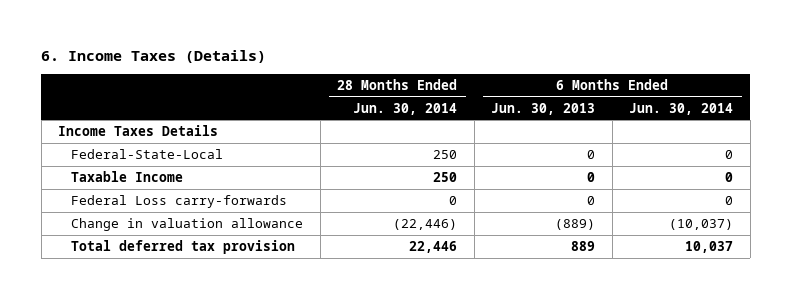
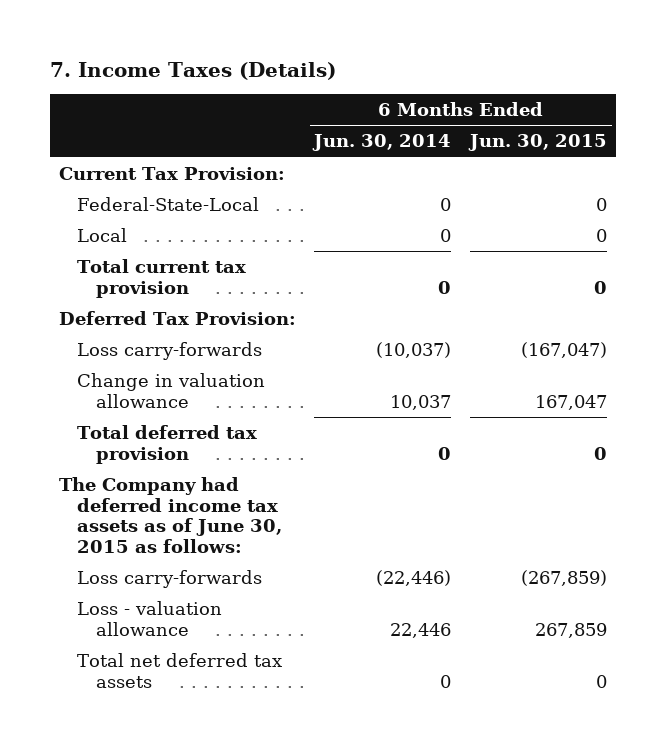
- 6. Income Taxes (Details)
+ 7. Income Taxes (Details)
- | 28 Months Ended Jun. 30, 2014 | 6 Months Ended Jun. 30, 2013 | 6 Months Ended Jun. 30, 2014
+ | 6 Months Ended Jun. 30, 2014 | 6 Months Ended Jun. 30, 2015
- Income Taxes Details
+ Current Tax Provision:
- Taxable Income | 250 | 0 | 0
- Federal Loss carry-forwards | 0 | 0 | 0
- Change in valuation allowance | (22,446) | (889) | (10,037)
- Total deferred tax provision | 22,446 | 889 | 10,037
+ Local | 0 | 0
+ Total current tax provision | 0 | 0
+ Deferred Tax Provision:
+ Loss carry-forwards | (10,037) | (167,047)
+ Change in valuation allowance | 10,037 | 167,047
+ Total deferred tax provision | 0 | 0
+ The Company had deferred income tax assets as of June 30, 2015 as follows:
+ Loss carry-forwards | (22,446) | (267,859)
+ Loss - valuation allowance | 22,446 | 267,859
+ Total net deferred tax assets | 0 | 0

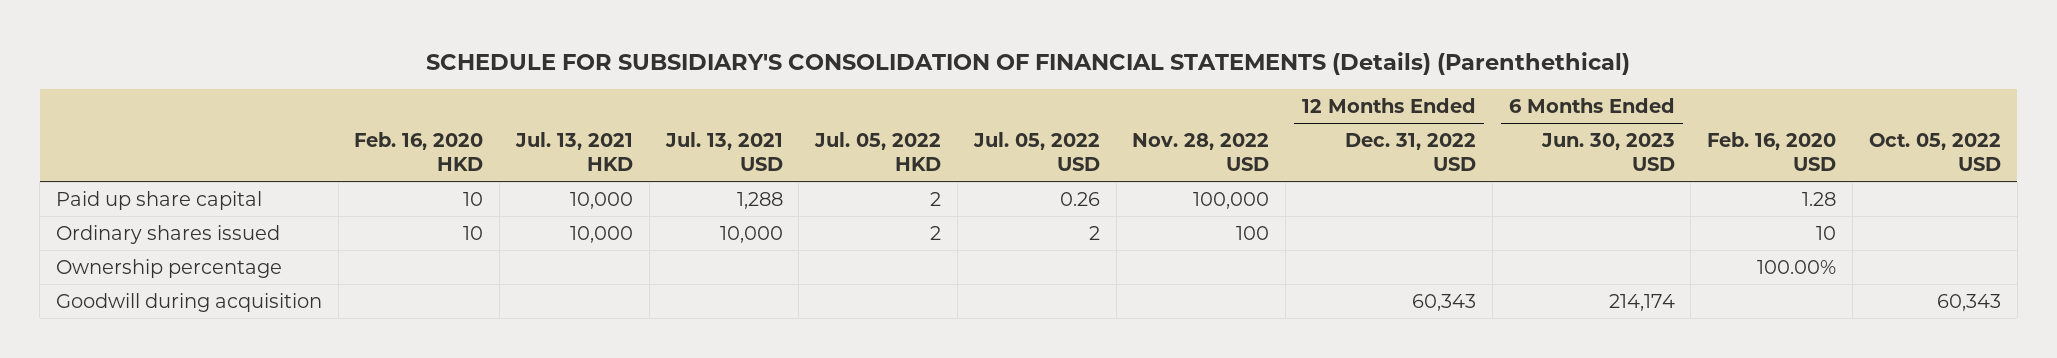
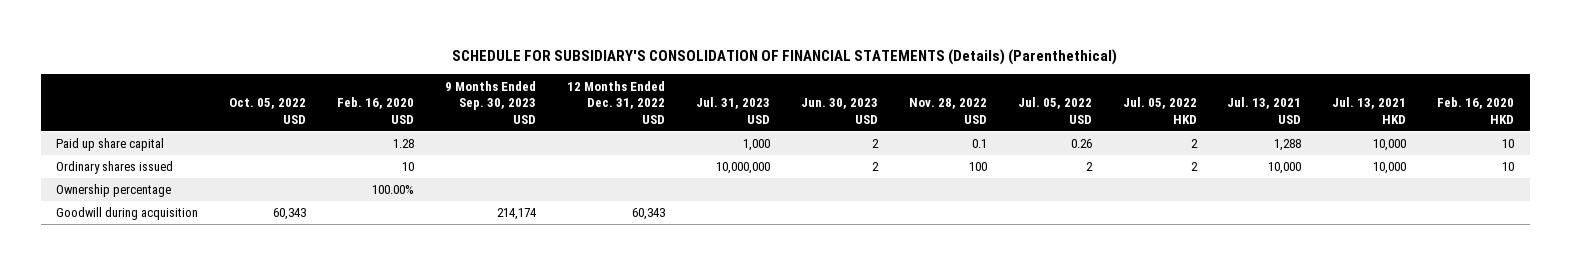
- | Feb. 16, 2020 HKD | Jul. 13, 2021 HKD | Jul. 13, 2021 USD | Jul. 05, 2022 HKD | Jul. 05, 2022 USD | Nov. 28, 2022 USD | 12 Months Ended Dec. 31, 2022 USD | 6 Months Ended Jun. 30, 2023 USD | Feb. 16, 2020 USD | Oct. 05, 2022 USD
+ | Oct. 05, 2022 USD | Feb. 16, 2020 USD | 9 Months Ended Sep. 30, 2023 USD | 12 Months Ended Dec. 31, 2022 USD | Jul. 31, 2023 USD | Jun. 30, 2023 USD | Nov. 28, 2022 USD | Jul. 05, 2022 USD | Jul. 05, 2022 HKD | Jul. 13, 2021 USD | Jul. 13, 2021 HKD | Feb. 16, 2020 HKD
- Paid up share capital | 10 | 10,000 | 1,288 | 2 | 0.26 | 100,000 | | | 1.28 |
+ Paid up share capital | | 1.28 | | | 1,000 | 2 | 0.1 | 0.26 | 2 | 1,288 | 10,000 | 10

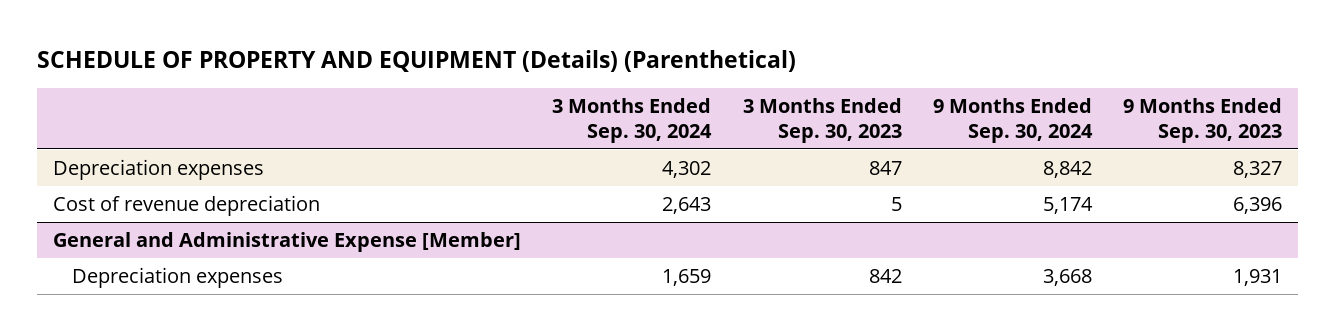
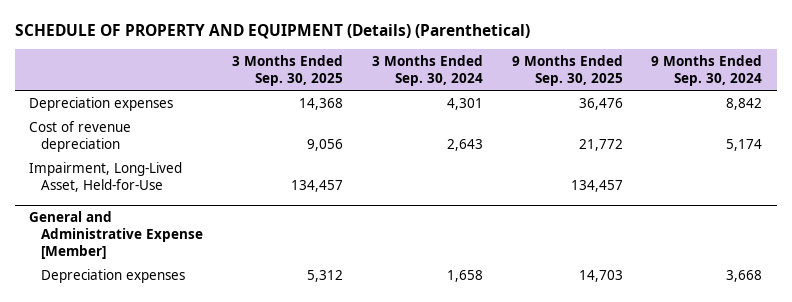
- | 3 Months Ended Sep. 30, 2024 | 3 Months Ended Sep. 30, 2023 | 9 Months Ended Sep. 30, 2024 | 9 Months Ended Sep. 30, 2023
+ | 3 Months Ended Sep. 30, 2025 | 3 Months Ended Sep. 30, 2024 | 9 Months Ended Sep. 30, 2025 | 9 Months Ended Sep. 30, 2024
- Depreciation expenses | 4,302 | 847 | 8,842 | 8,327
+ Depreciation expenses | 14,368 | 4,301 | 36,476 | 8,842
+ Impairment, Long-Lived Asset, Held-for-Use | 134,457 | | 134,457 |
@ General and Administrative Expense [Member]
- Depreciation expenses | 1,659 | 842 | 3,668 | 1,931
+ Depreciation expenses | 5,312 | 1,658 | 14,703 | 3,668

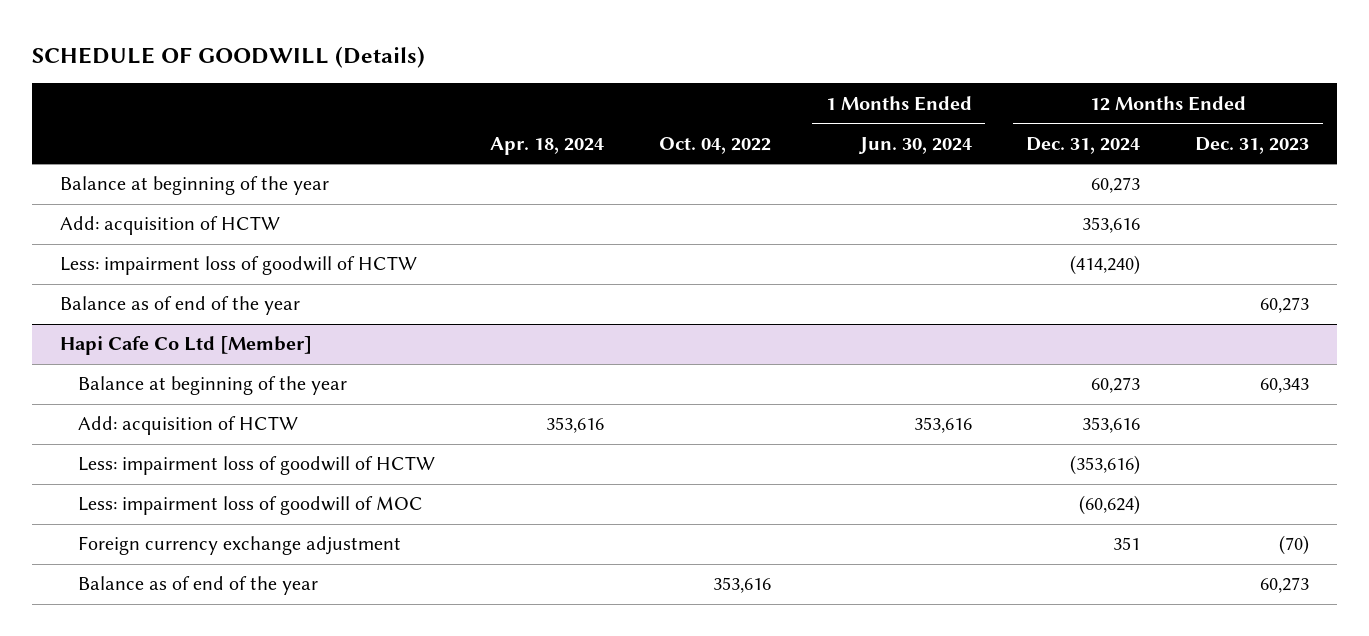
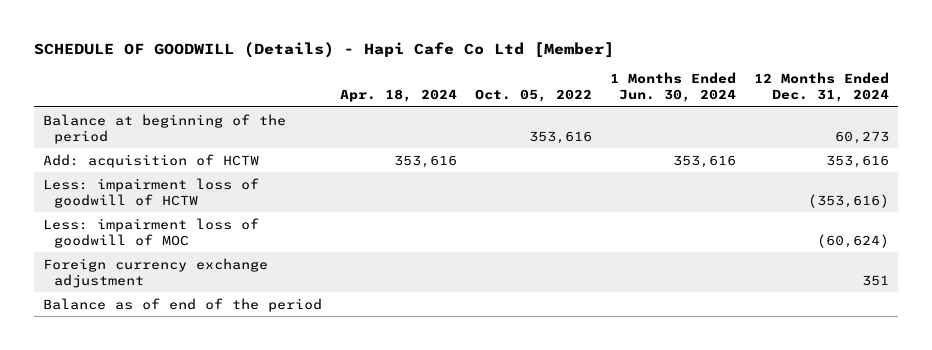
- SCHEDULE OF GOODWILL (Details)
+ SCHEDULE OF GOODWILL (Details) - Hapi Cafe Co Ltd [Member]
- | Apr. 18, 2024 | Oct. 04, 2022 | 1 Months Ended Jun. 30, 2024 | 12 Months Ended Dec. 31, 2024 | 12 Months Ended Dec. 31, 2023
+ | Apr. 18, 2024 | Oct. 05, 2022 | 1 Months Ended Jun. 30, 2024 | 12 Months Ended Dec. 31, 2024
- Balance at beginning of the year | | | | 60,273 |
- Add: acquisition of HCTW | | | | 353,616 |
- Less: impairment loss of goodwill of HCTW | | | | (414,240) |
- Balance as of end of the year | | | | | 60,273
- Hapi Cafe Co Ltd [Member]
- Balance at beginning of the year | | | | 60,273 | 60,343
+ Balance at beginning of the period | | 353,616 | | 60,273
- Balance as of end of the year | | 353,616 | | | 60,273
+ Balance as of end of the period

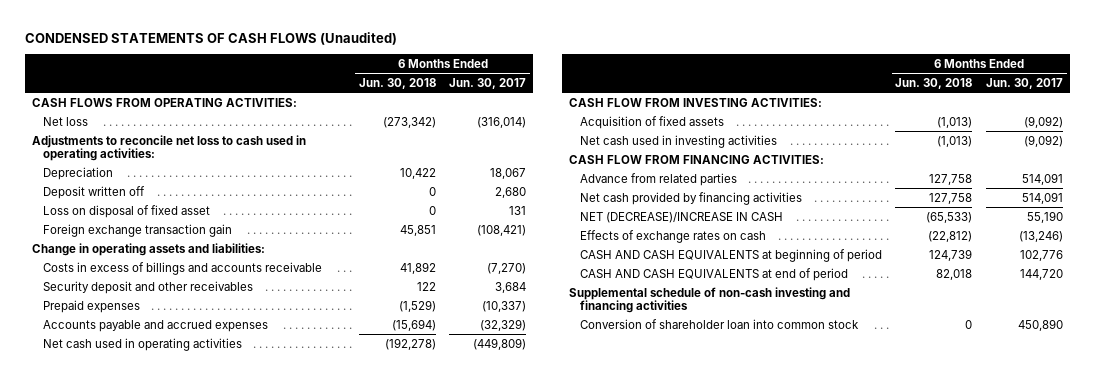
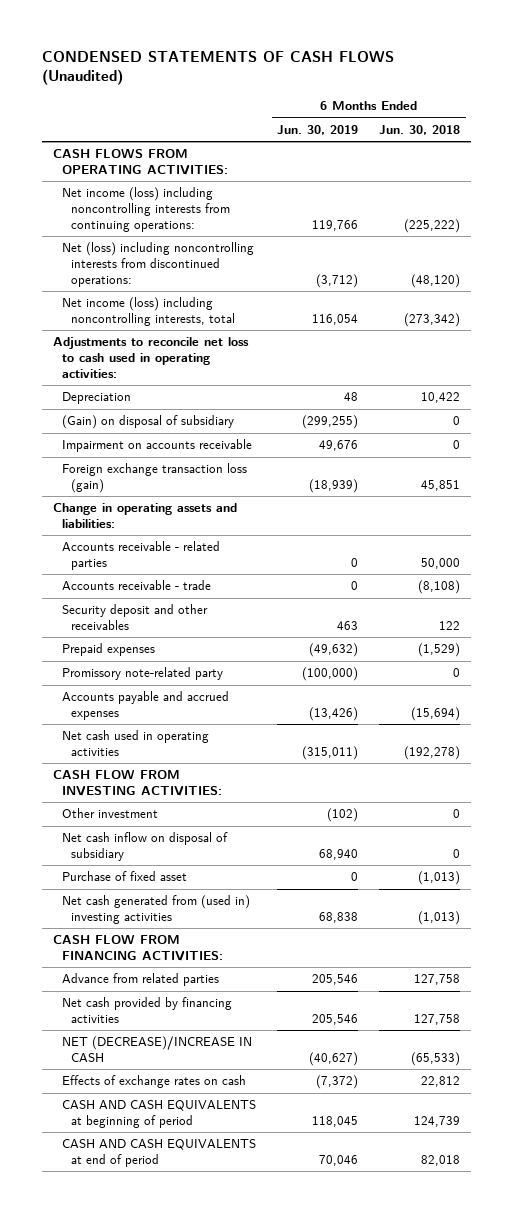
- | 6 Months Ended Jun. 30, 2018 | 6 Months Ended Jun. 30, 2017
+ | 6 Months Ended Jun. 30, 2019 | 6 Months Ended Jun. 30, 2018
- Net loss | (273,342) | (316,014)
+ Net income (loss) including noncontrolling interests from continuing operations: | 119,766 | (225,222)
+ Net (loss) including noncontrolling interests from discontinued operations: | (3,712) | (48,120)
+ Net income (loss) including noncontrolling interests, total | 116,054 | (273,342)
- Deposit written off | 0 | 2,680
- Loss on disposal of fixed asset | 0 | 131
- Foreign exchange transaction gain | 45,851 | (108,421)
+ (Gain) on disposal of subsidiary | (299,255) | 0
+ Impairment on accounts receivable | 49,676 | 0
+ Foreign exchange transaction loss (gain) | (18,939) | 45,851
- Costs in excess of billings and accounts receivable | 41,892 | (7,270)
+ Accounts receivable - related parties | 0 | 50,000
+ Accounts receivable - trade | 0 | (8,108)
+ Promissory note-related party | (100,000) | 0
- Acquisition of fixed assets | (1,013) | (9,092)
- Net cash used in investing activities | (1,013) | (9,092)
+ Other investment | (102) | 0
+ Net cash inflow on disposal of subsidiary | 68,940 | 0
+ Purchase of fixed asset | 0 | (1,013)
+ Net cash generated from (used in) investing activities | 68,838 | (1,013)
- Effects of exchange rates on cash | (22,812) | (13,246)
+ Effects of exchange rates on cash | (7,372) | 22,812
- Supplemental schedule of non-cash investing and financing activities
- Conversion of shareholder loan into common stock | 0 | 450,890

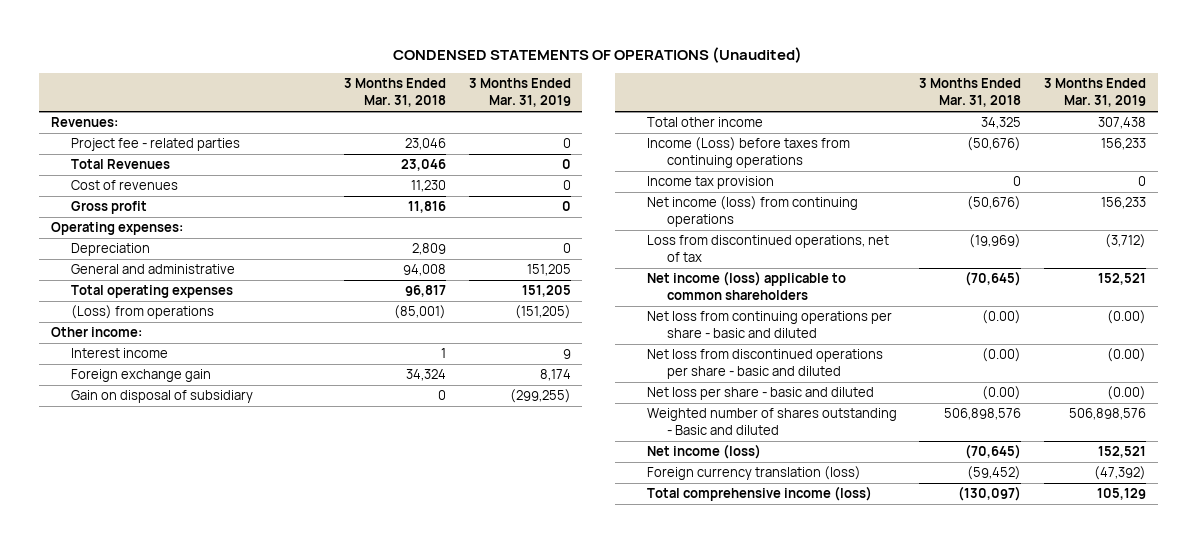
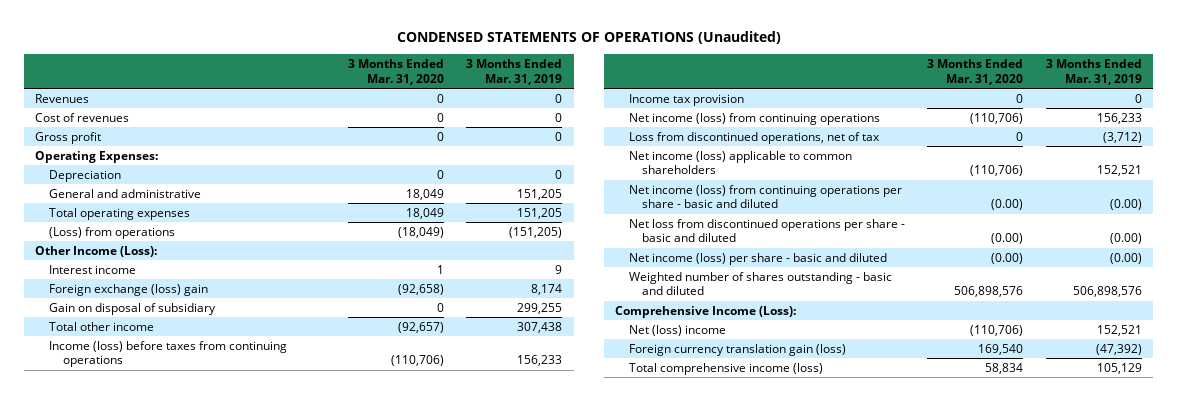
- | 3 Months Ended Mar. 31, 2018 | 3 Months Ended Mar. 31, 2019
+ | 3 Months Ended Mar. 31, 2020 | 3 Months Ended Mar. 31, 2019
- Revenues:
- Project fee - related parties | 23,046 | 0
- Total Revenues | 23,046 | 0
+ Revenues | 0 | 0
- Operating expenses:
+ Operating Expenses:
- Other income:
+ Other Income (Loss):
- Foreign exchange gain | 34,324 | 8,174
- Gain on disposal of subsidiary | 0 | (299,255)
+ Foreign exchange (loss) gain | (92,658) | 8,174
+ Gain on disposal of subsidiary | 0 | 299,255
- Income (Loss) before taxes from continuing operations | (50,676) | 156,233
+ Income (loss) before taxes from continuing operations | (110,706) | 156,233
- Net loss from continuing operations per share - basic and diluted | (0.00) | (0.00)
+ Net income (loss) from continuing operations per share - basic and diluted | (0.00) | (0.00)
- Net loss per share - basic and diluted | (0.00) | (0.00)
- Weighted number of shares outstanding - Basic and diluted | 506,898,576 | 506,898,576
- Net income (loss) | (70,645) | 152,521
- Foreign currency translation (loss) | (59,452) | (47,392)
+ Net income (loss) per share - basic and diluted | (0.00) | (0.00)
+ Weighted number of shares outstanding - basic and diluted | 506,898,576 | 506,898,576
+ Comprehensive Income (Loss):
+ Net (loss) income | (110,706) | 152,521
+ Foreign currency translation gain (loss) | 169,540 | (47,392)

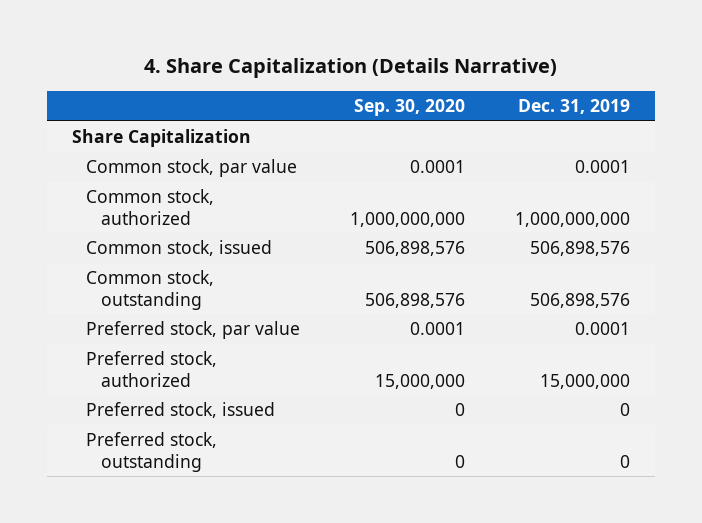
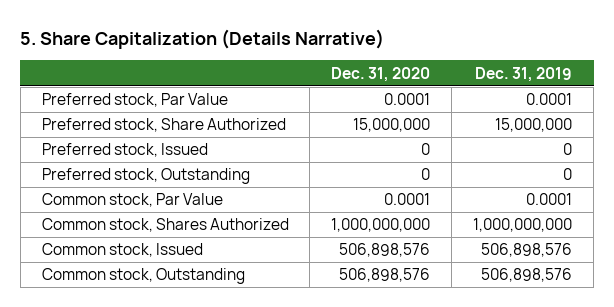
- 4. Share Capitalization (Details Narrative)
+ 5. Share Capitalization (Details Narrative)
- | Sep. 30, 2020 | Dec. 31, 2019
+ | Dec. 31, 2020 | Dec. 31, 2019
- Share Capitalization
- Common stock, par value | 0.0001 | 0.0001
- Common stock, authorized | 1,000,000,000 | 1,000,000,000
- Common stock, issued | 506,898,576 | 506,898,576
- Common stock, outstanding | 506,898,576 | 506,898,576
- Preferred stock, par value | 0.0001 | 0.0001
- Preferred stock, authorized | 15,000,000 | 15,000,000
- Preferred stock, issued | 0 | 0
- Preferred stock, outstanding | 0 | 0
+ Preferred stock, Par Value | 0.0001 | 0.0001
+ Preferred stock, Share Authorized | 15,000,000 | 15,000,000
+ Preferred stock, Issued | 0 | 0
+ Preferred stock, Outstanding | 0 | 0
+ Common stock, Par Value | 0.0001 | 0.0001
+ Common stock, Shares Authorized | 1,000,000,000 | 1,000,000,000
+ Common stock, Issued | 506,898,576 | 506,898,576
+ Common stock, Outstanding | 506,898,576 | 506,898,576

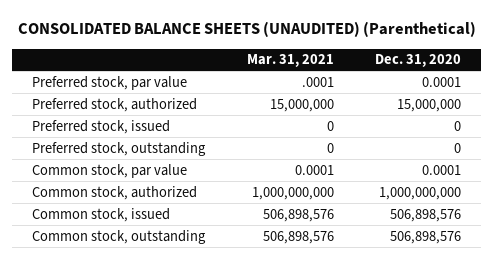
- 5. Share Capitalization (Details Narrative)
+ CONSOLIDATED BALANCE SHEETS (UNAUDITED) (Parenthetical)
- | Dec. 31, 2020 | Dec. 31, 2019
+ | Mar. 31, 2021 | Dec. 31, 2020
- Preferred stock, Par Value | 0.0001 | 0.0001
- Preferred stock, Share Authorized | 15,000,000 | 15,000,000
- Preferred stock, Issued | 0 | 0
- Preferred stock, Outstanding | 0 | 0
- Common stock, Par Value | 0.0001 | 0.0001
- Common stock, Shares Authorized | 1,000,000,000 | 1,000,000,000
- Common stock, Issued | 506,898,576 | 506,898,576
- Common stock, Outstanding | 506,898,576 | 506,898,576
+ Preferred stock, par value | .0001 | 0.0001
+ Preferred stock, authorized | 15,000,000 | 15,000,000
+ Preferred stock, issued | 0 | 0
+ Preferred stock, outstanding | 0 | 0
+ Common stock, par value | 0.0001 | 0.0001
+ Common stock, authorized | 1,000,000,000 | 1,000,000,000
+ Common stock, issued | 506,898,576 | 506,898,576
+ Common stock, outstanding | 506,898,576 | 506,898,576

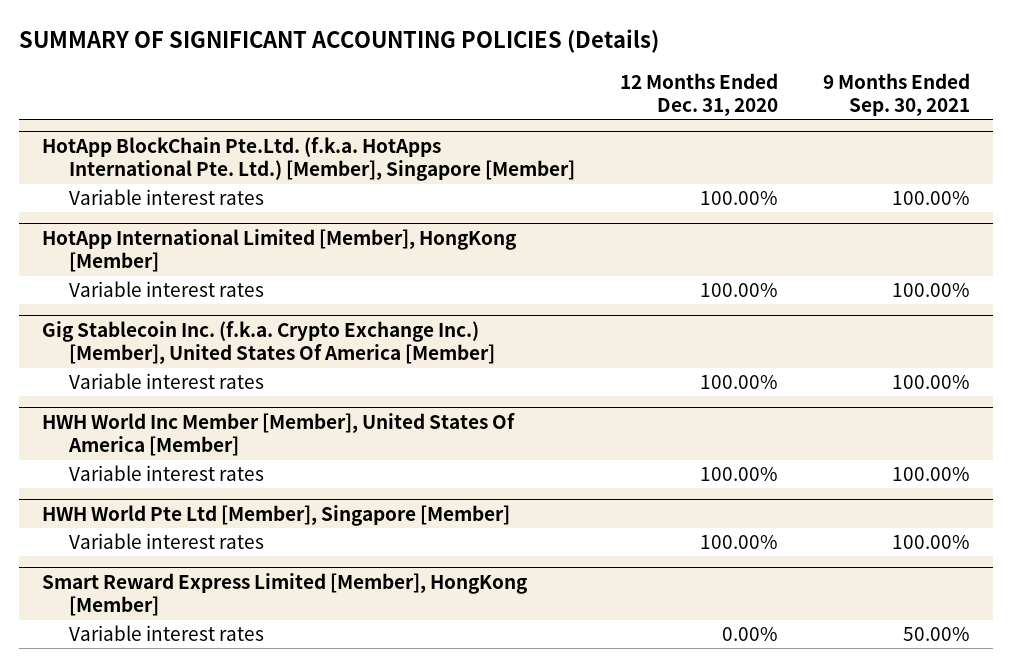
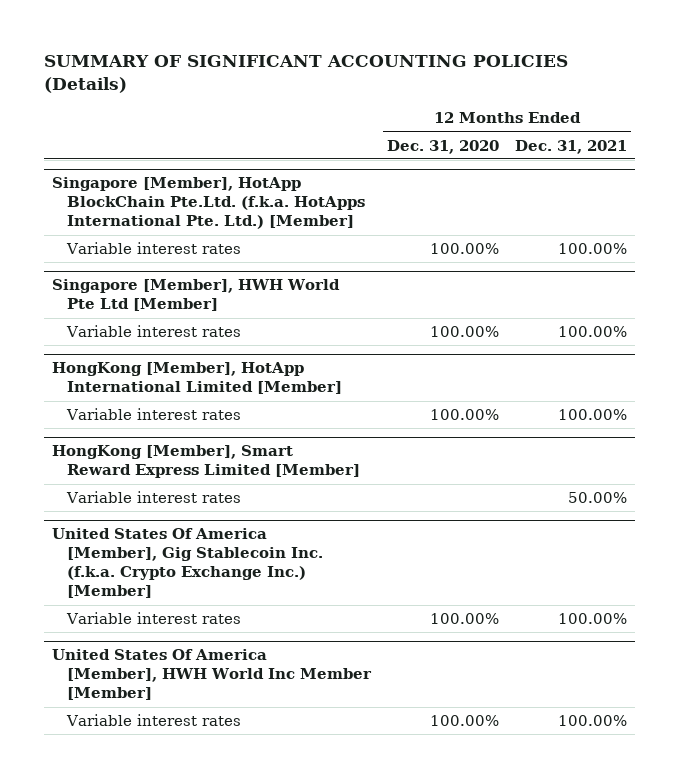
- | 12 Months Ended Dec. 31, 2020 | 9 Months Ended Sep. 30, 2021
+ | 12 Months Ended Dec. 31, 2020 | 12 Months Ended Dec. 31, 2021
- HotApp BlockChain Pte.Ltd. (f.k.a. HotApps International Pte. Ltd.) [Member], Singapore [Member]
+ Singapore [Member], HotApp BlockChain Pte.Ltd. (f.k.a. HotApps International Pte. Ltd.) [Member]
- HotApp International Limited [Member], HongKong [Member]
+ Singapore [Member], HWH World Pte Ltd [Member]
- Gig Stablecoin Inc. (f.k.a. Crypto Exchange Inc.) [Member], United States Of America [Member]
+ HongKong [Member], HotApp International Limited [Member]
- HWH World Inc Member [Member], United States Of America [Member]
+ HongKong [Member], Smart Reward Express Limited [Member]
+ Variable interest rates | | 50.00%
+ United States Of America [Member], Gig Stablecoin Inc. (f.k.a. Crypto Exchange Inc.) [Member]
- HWH World Pte Ltd [Member], Singapore [Member]
+ United States Of America [Member], HWH World Inc Member [Member]
- Smart Reward Express Limited [Member], HongKong [Member]
- Variable interest rates | 0.00% | 50.00%

